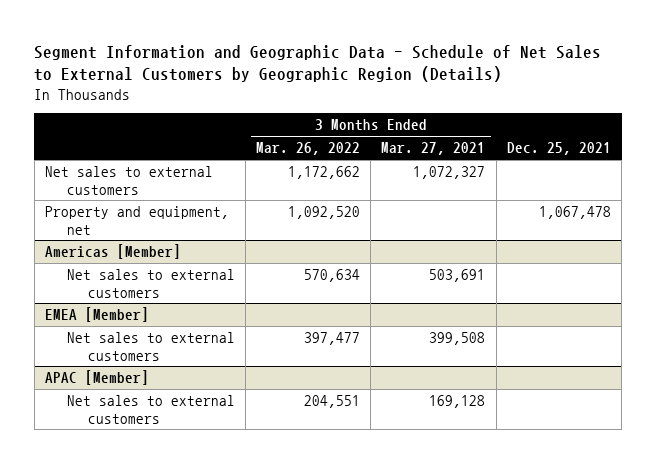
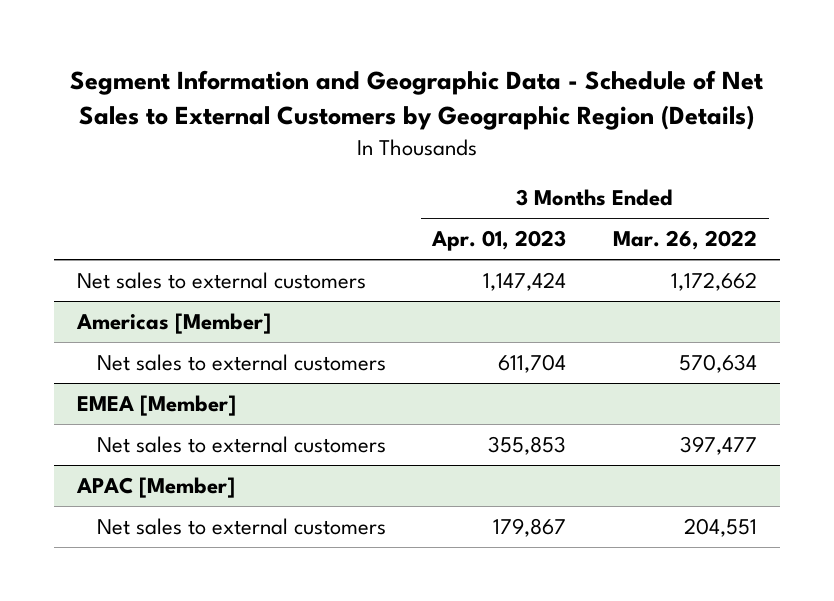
- | 3 Months Ended Mar. 26, 2022 | 3 Months Ended Mar. 27, 2021 | Dec. 25, 2021
+ | 3 Months Ended Apr. 01, 2023 | 3 Months Ended Mar. 26, 2022
- Property and equipment, net | 1,092,520 | | 1,067,478

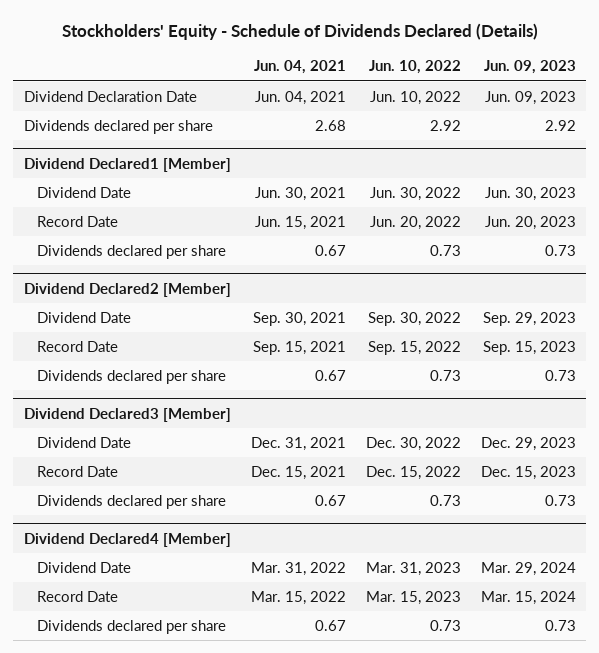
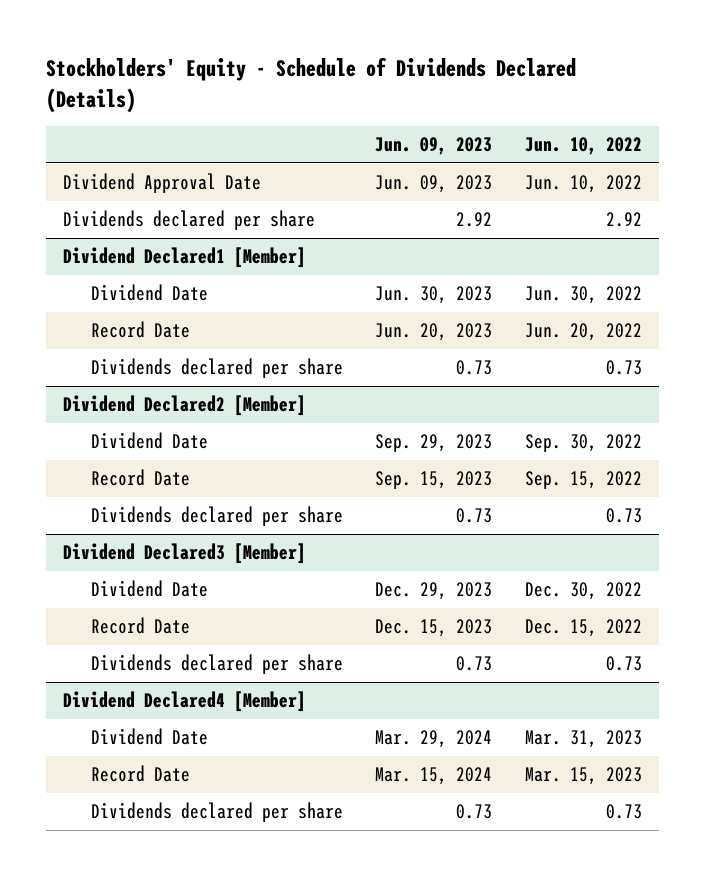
- | Jun. 04, 2021 | Jun. 10, 2022 | Jun. 09, 2023
+ | Jun. 09, 2023 | Jun. 10, 2022
- Dividend Declaration Date | Jun. 04, 2021 | Jun. 10, 2022 | Jun. 09, 2023
+ Dividend Approval Date | Jun. 09, 2023 | Jun. 10, 2022

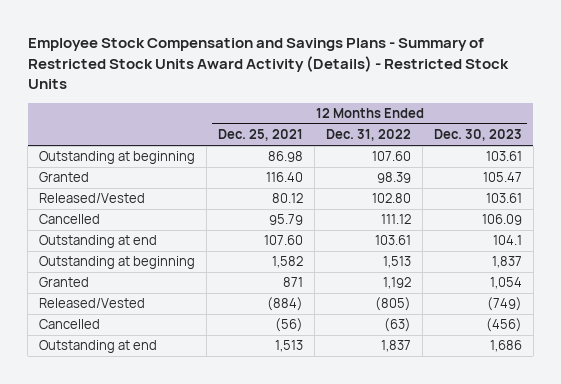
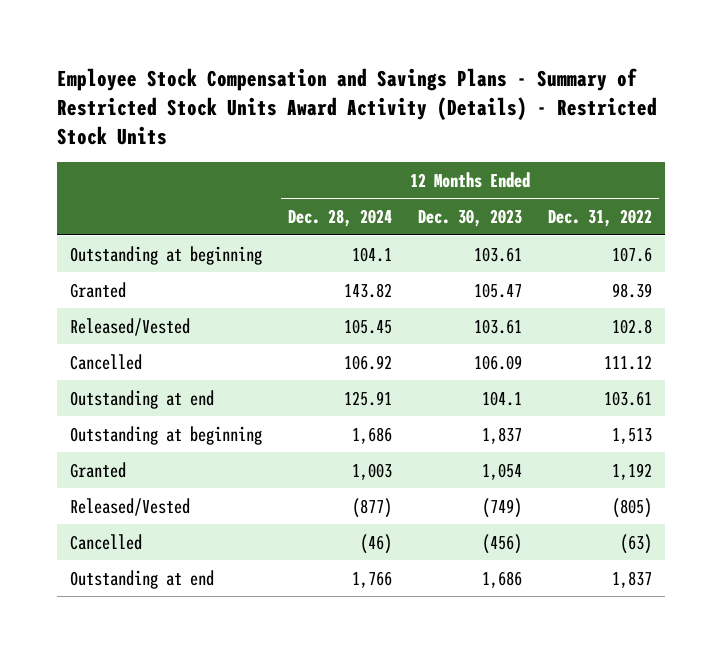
- | 12 Months Ended Dec. 25, 2021 | 12 Months Ended Dec. 31, 2022 | 12 Months Ended Dec. 30, 2023
+ | 12 Months Ended Dec. 28, 2024 | 12 Months Ended Dec. 30, 2023 | 12 Months Ended Dec. 31, 2022
- Outstanding at beginning | 86.98 | 107.60 | 103.61
+ Outstanding at beginning | 104.1 | 103.61 | 107.6
- Released/Vested | 80.12 | 102.80 | 103.61
+ Released/Vested | 105.45 | 103.61 | 102.8

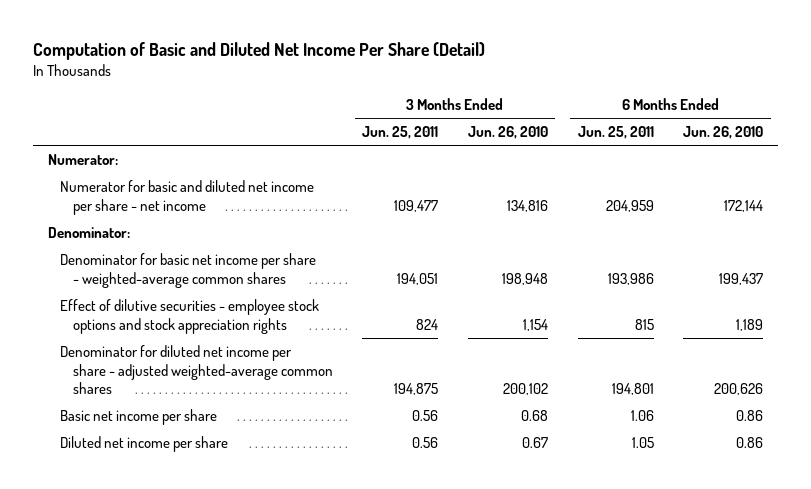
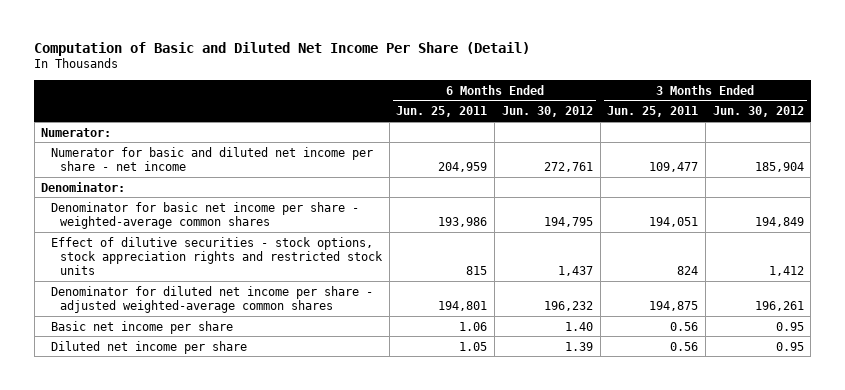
- | 3 Months Ended Jun. 25, 2011 | 3 Months Ended Jun. 26, 2010 | 6 Months Ended Jun. 25, 2011 | 6 Months Ended Jun. 26, 2010
+ | 6 Months Ended Jun. 25, 2011 | 6 Months Ended Jun. 30, 2012 | 3 Months Ended Jun. 25, 2011 | 3 Months Ended Jun. 30, 2012
- Effect of dilutive securities - employee stock options and stock appreciation rights | 824 | 1,154 | 815 | 1,189
+ Effect of dilutive securities - stock options, stock appreciation rights and restricted stock units | 815 | 1,437 | 824 | 1,412

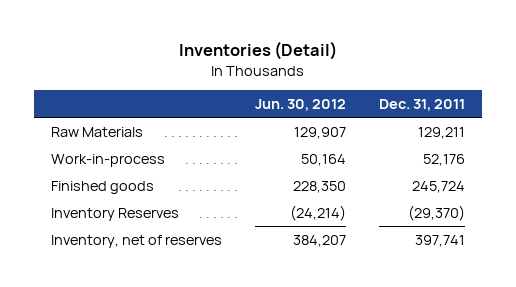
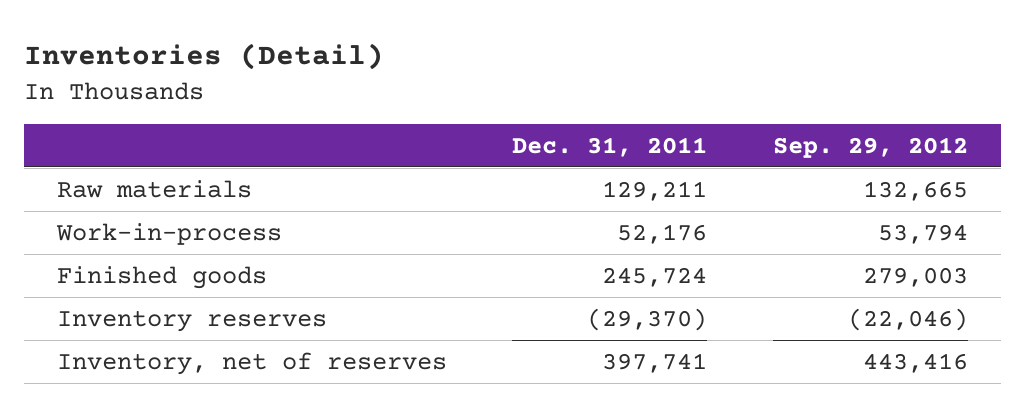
- | Jun. 30, 2012 | Dec. 31, 2011
+ | Dec. 31, 2011 | Sep. 29, 2012
- Raw Materials | 129,907 | 129,211
+ Raw materials | 129,211 | 132,665
- Inventory Reserves | (24,214) | (29,370)
+ Inventory reserves | (29,370) | (22,046)

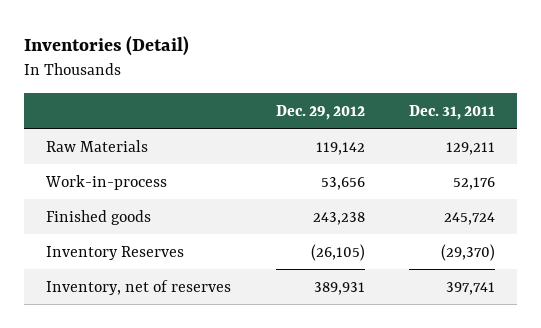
- | Dec. 31, 2011 | Sep. 29, 2012
+ | Dec. 29, 2012 | Dec. 31, 2011
- Raw materials | 129,211 | 132,665
+ Raw Materials | 119,142 | 129,211
- Inventory reserves | (29,370) | (22,046)
+ Inventory Reserves | (26,105) | (29,370)

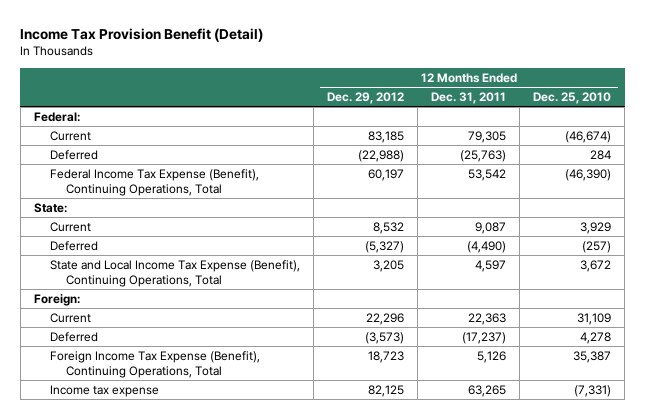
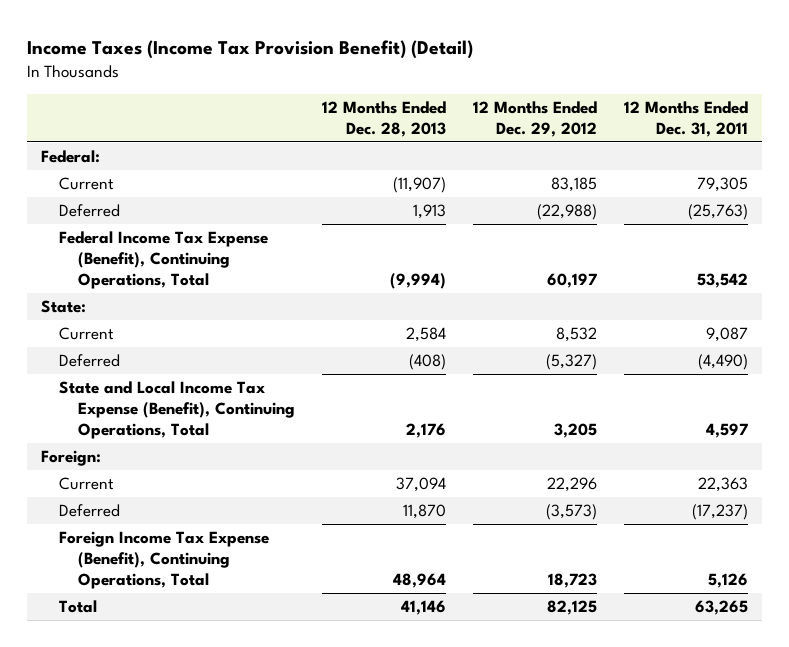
- Income Tax Provision Benefit (Detail)
+ Income Taxes (Income Tax Provision Benefit) (Detail)
- | 12 Months Ended Dec. 29, 2012 | 12 Months Ended Dec. 31, 2011 | 12 Months Ended Dec. 25, 2010
+ | 12 Months Ended Dec. 28, 2013 | 12 Months Ended Dec. 29, 2012 | 12 Months Ended Dec. 31, 2011
- Income tax expense | 82,125 | 63,265 | (7,331)
+ Total | 41,146 | 82,125 | 63,265

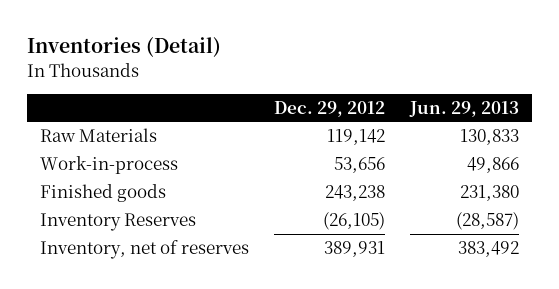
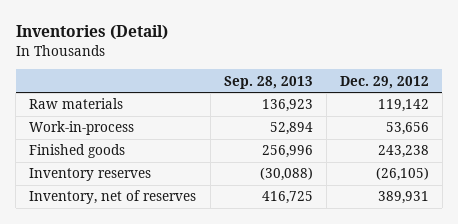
- | Dec. 29, 2012 | Jun. 29, 2013
+ | Sep. 28, 2013 | Dec. 29, 2012
- Raw Materials | 119,142 | 130,833
+ Raw materials | 136,923 | 119,142
- Inventory Reserves | (26,105) | (28,587)
+ Inventory reserves | (30,088) | (26,105)

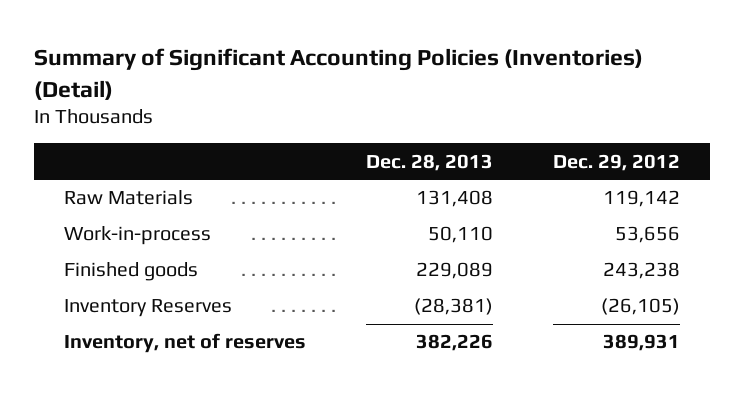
- Inventories (Detail)
+ Summary of Significant Accounting Policies (Inventories) (Detail)
- | Sep. 28, 2013 | Dec. 29, 2012
+ | Dec. 28, 2013 | Dec. 29, 2012
- Raw materials | 136,923 | 119,142
+ Raw Materials | 131,408 | 119,142
- Inventory reserves | (30,088) | (26,105)
+ Inventory Reserves | (28,381) | (26,105)

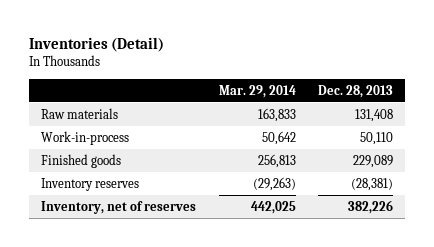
- Summary of Significant Accounting Policies (Inventories) (Detail)
+ Inventories (Detail)
- | Dec. 28, 2013 | Dec. 29, 2012
+ | Mar. 29, 2014 | Dec. 28, 2013
- Raw Materials | 131,408 | 119,142
+ Raw materials | 163,833 | 131,408
- Inventory Reserves | (28,381) | (26,105)
+ Inventory reserves | (29,263) | (28,381)

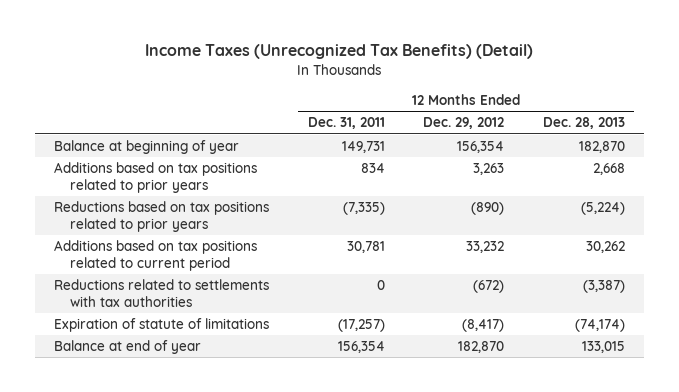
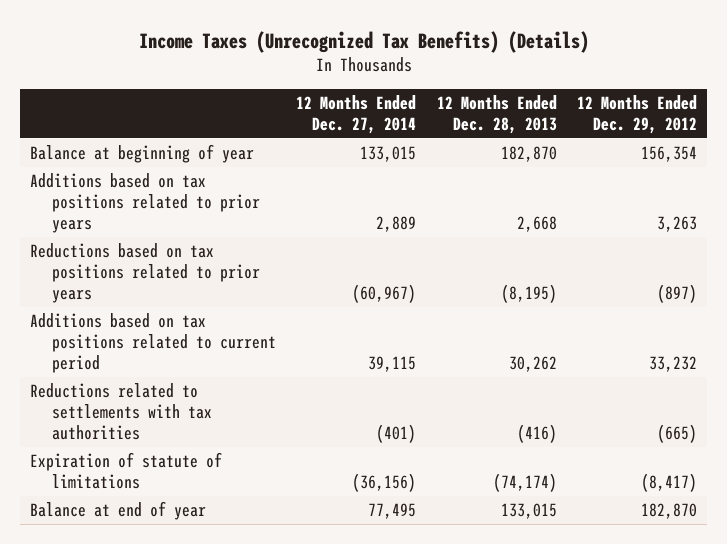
- Income Taxes (Unrecognized Tax Benefits) (Detail)
+ Income Taxes (Unrecognized Tax Benefits) (Details)
- | 12 Months Ended Dec. 31, 2011 | 12 Months Ended Dec. 29, 2012 | 12 Months Ended Dec. 28, 2013
+ | 12 Months Ended Dec. 27, 2014 | 12 Months Ended Dec. 28, 2013 | 12 Months Ended Dec. 29, 2012
- Reductions based on tax positions related to prior years | (7,335) | (890) | (5,224)
+ Reductions based on tax positions related to prior years | (60,967) | (8,195) | (897)
- Reductions related to settlements with tax authorities | 0 | (672) | (3,387)
+ Reductions related to settlements with tax authorities | (401) | (416) | (665)

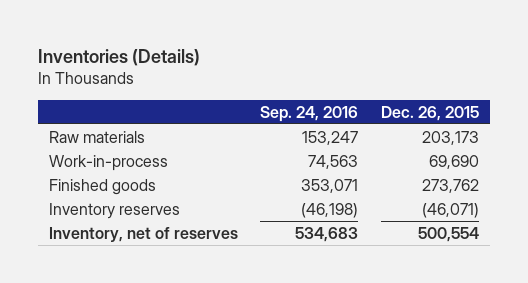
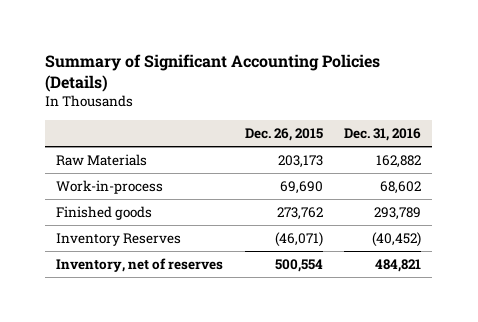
- Inventories (Details)
+ Summary of Significant Accounting Policies (Details)
- | Sep. 24, 2016 | Dec. 26, 2015
+ | Dec. 26, 2015 | Dec. 31, 2016
- Raw materials | 153,247 | 203,173
+ Raw Materials | 203,173 | 162,882
- Inventory reserves | (46,198) | (46,071)
+ Inventory Reserves | (46,071) | (40,452)

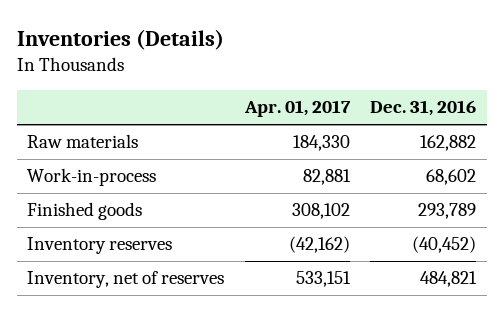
- Summary of Significant Accounting Policies (Details)
+ Inventories (Details)
- | Dec. 26, 2015 | Dec. 31, 2016
+ | Apr. 01, 2017 | Dec. 31, 2016
- Raw Materials | 203,173 | 162,882
+ Raw materials | 184,330 | 162,882
- Inventory Reserves | (46,071) | (40,452)
+ Inventory reserves | (42,162) | (40,452)

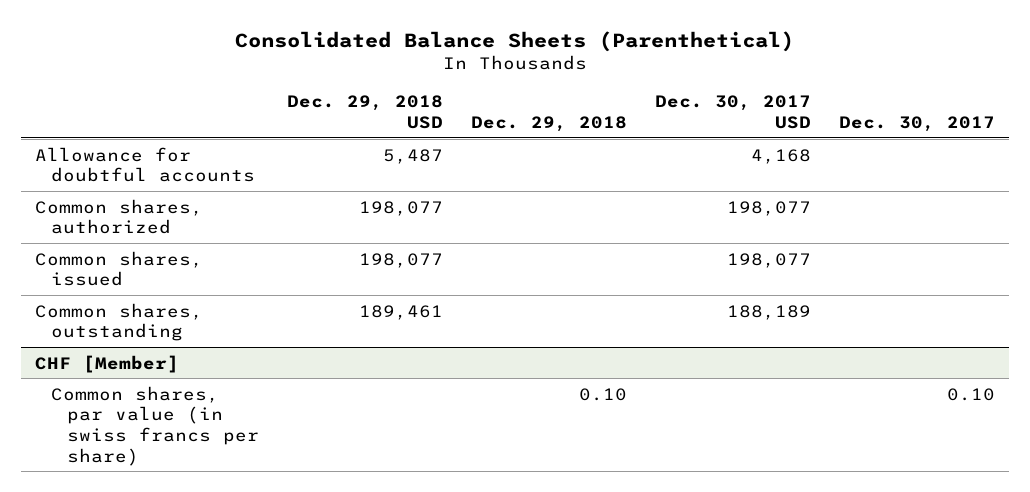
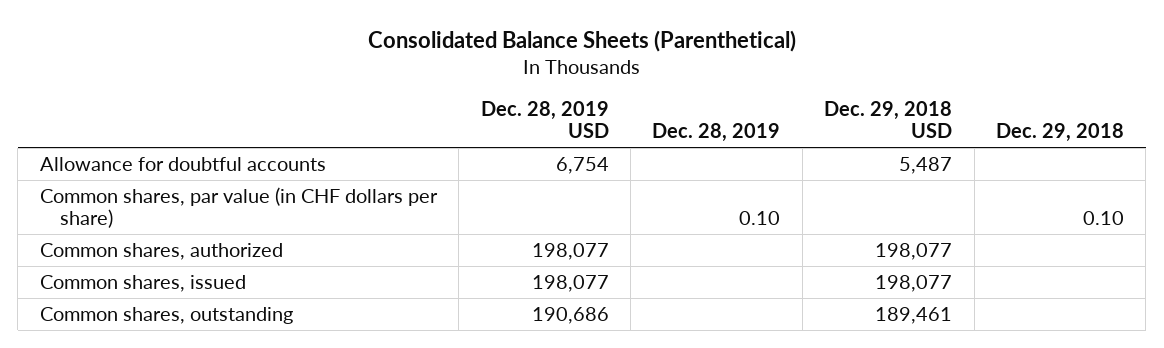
- | Dec. 29, 2018 USD | Dec. 29, 2018 | Dec. 30, 2017 USD | Dec. 30, 2017
+ | Dec. 28, 2019 USD | Dec. 28, 2019 | Dec. 29, 2018 USD | Dec. 29, 2018
+ Common shares, par value (in CHF dollars per share) | | 0.10 | | 0.10
- CHF [Member]
- Common shares, par value (in swiss francs per share) | | 0.10 | | 0.10

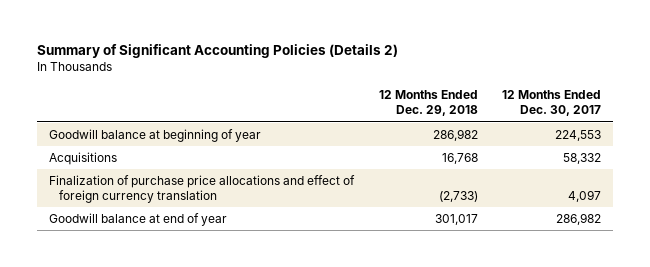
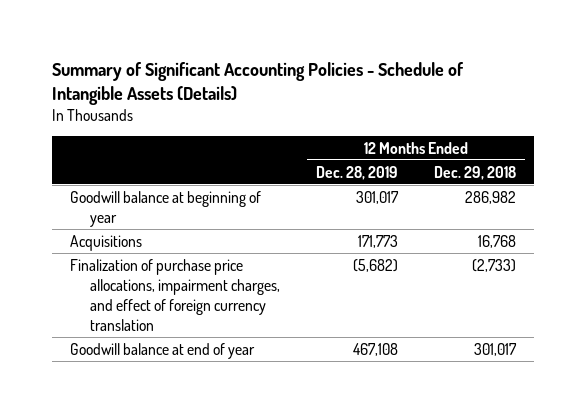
- Summary of Significant Accounting Policies (Details 2)
+ Summary of Significant Accounting Policies - Schedule of Intangible Assets (Details)
- | 12 Months Ended Dec. 29, 2018 | 12 Months Ended Dec. 30, 2017
+ | 12 Months Ended Dec. 28, 2019 | 12 Months Ended Dec. 29, 2018
- Finalization of purchase price allocations and effect of foreign currency translation | (2,733) | 4,097
+ Finalization of purchase price allocations, impairment charges, and effect of foreign currency translation | (5,682) | (2,733)

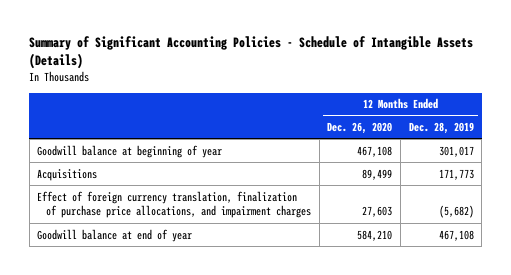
- | 12 Months Ended Dec. 28, 2019 | 12 Months Ended Dec. 29, 2018
+ | 12 Months Ended Dec. 26, 2020 | 12 Months Ended Dec. 28, 2019
- Finalization of purchase price allocations, impairment charges, and effect of foreign currency translation | (5,682) | (2,733)
+ Effect of foreign currency translation, finalization of purchase price allocations, and impairment charges | 27,603 | (5,682)

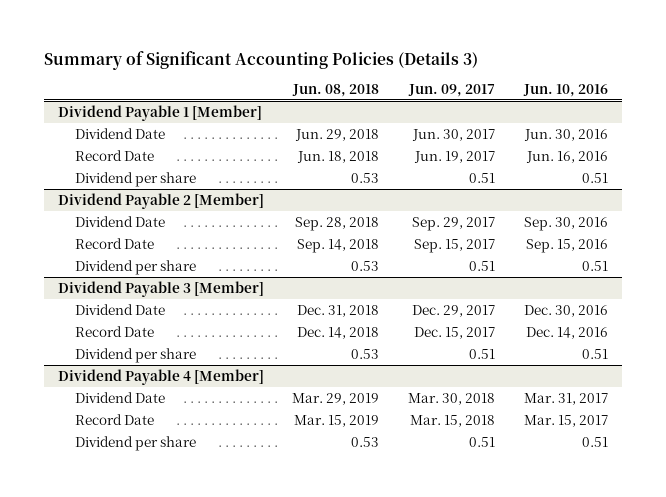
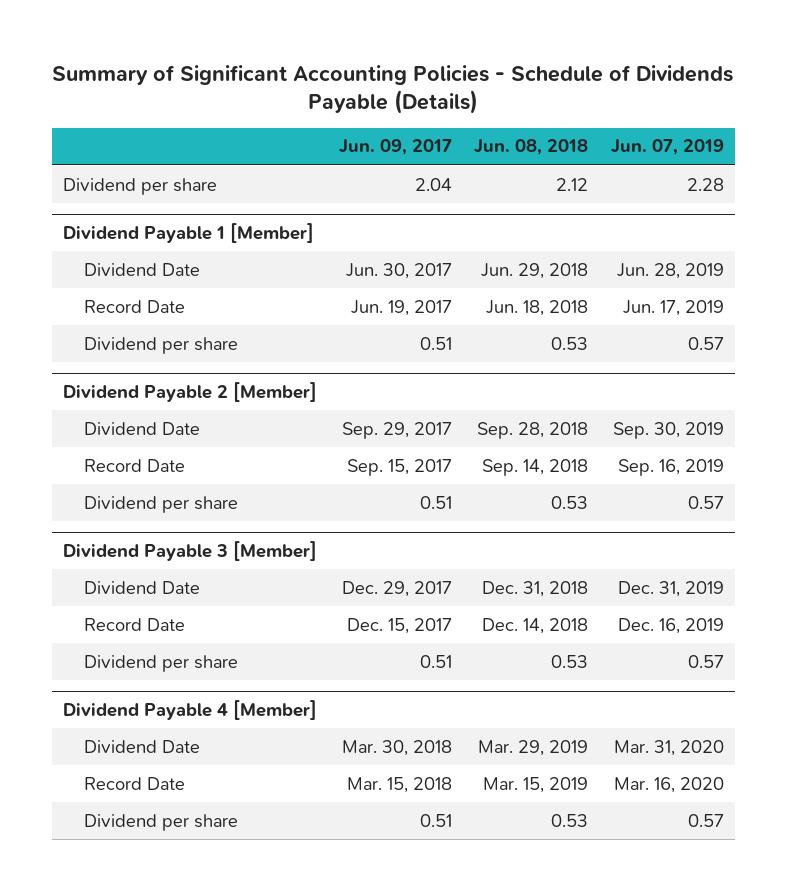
- Summary of Significant Accounting Policies (Details 3)
+ Summary of Significant Accounting Policies - Schedule of Dividends Payable (Details)
- | Jun. 08, 2018 | Jun. 09, 2017 | Jun. 10, 2016
+ | Jun. 09, 2017 | Jun. 08, 2018 | Jun. 07, 2019
+ Dividend per share | 2.04 | 2.12 | 2.28

